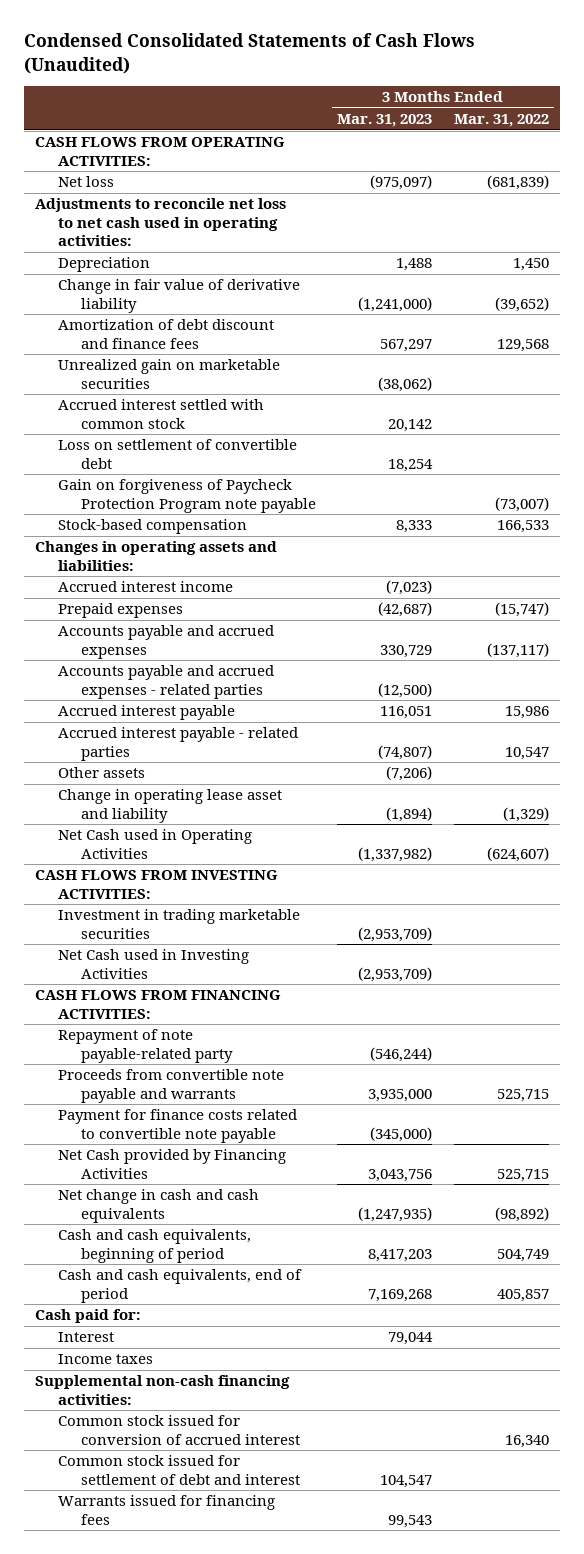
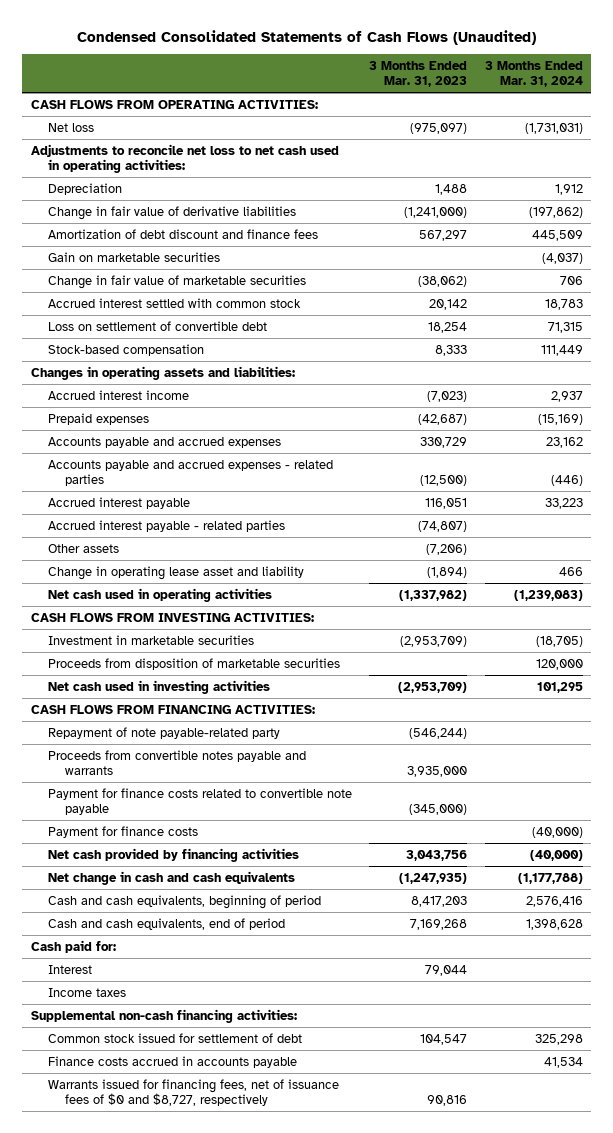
- | 3 Months Ended Mar. 31, 2023 | 3 Months Ended Mar. 31, 2022
+ | 3 Months Ended Mar. 31, 2023 | 3 Months Ended Mar. 31, 2024
- Change in fair value of derivative liability | (1,241,000) | (39,652)
+ Change in fair value of derivative liabilities | (1,241,000) | (197,862)
- Unrealized gain on marketable securities | (38,062) |
+ Gain on marketable securities | | (4,037)
+ Change in fair value of marketable securities | (38,062) | 706
- Gain on forgiveness of Paycheck Protection Program note payable | | (73,007)
- Net Cash used in Operating Activities | (1,337,982) | (624,607)
+ Net cash used in operating activities | (1,337,982) | (1,239,083)
- Investment in trading marketable securities | (2,953,709) |
- Net Cash used in Investing Activities | (2,953,709) |
+ Investment in marketable securities | (2,953,709) | (18,705)
+ Proceeds from disposition of marketable securities | | 120,000
+ Net cash used in investing activities | (2,953,709) | 101,295
- Proceeds from convertible note payable and warrants | 3,935,000 | 525,715
+ Proceeds from convertible notes payable and warrants | 3,935,000 |
- Net Cash provided by Financing Activities | 3,043,756 | 525,715
+ Payment for finance costs | | (40,000)
+ Net cash provided by financing activities | 3,043,756 | (40,000)
- Common stock issued for conversion of accrued interest | | 16,340
- Common stock issued for settlement of debt and interest | 104,547 |
- Warrants issued for financing fees | 99,543 |
+ Common stock issued for settlement of debt | 104,547 | 325,298
+ Finance costs accrued in accounts payable | | 41,534
+ Warrants issued for financing fees, net of issuance fees of $0 and $8,727, respectively | 90,816 |

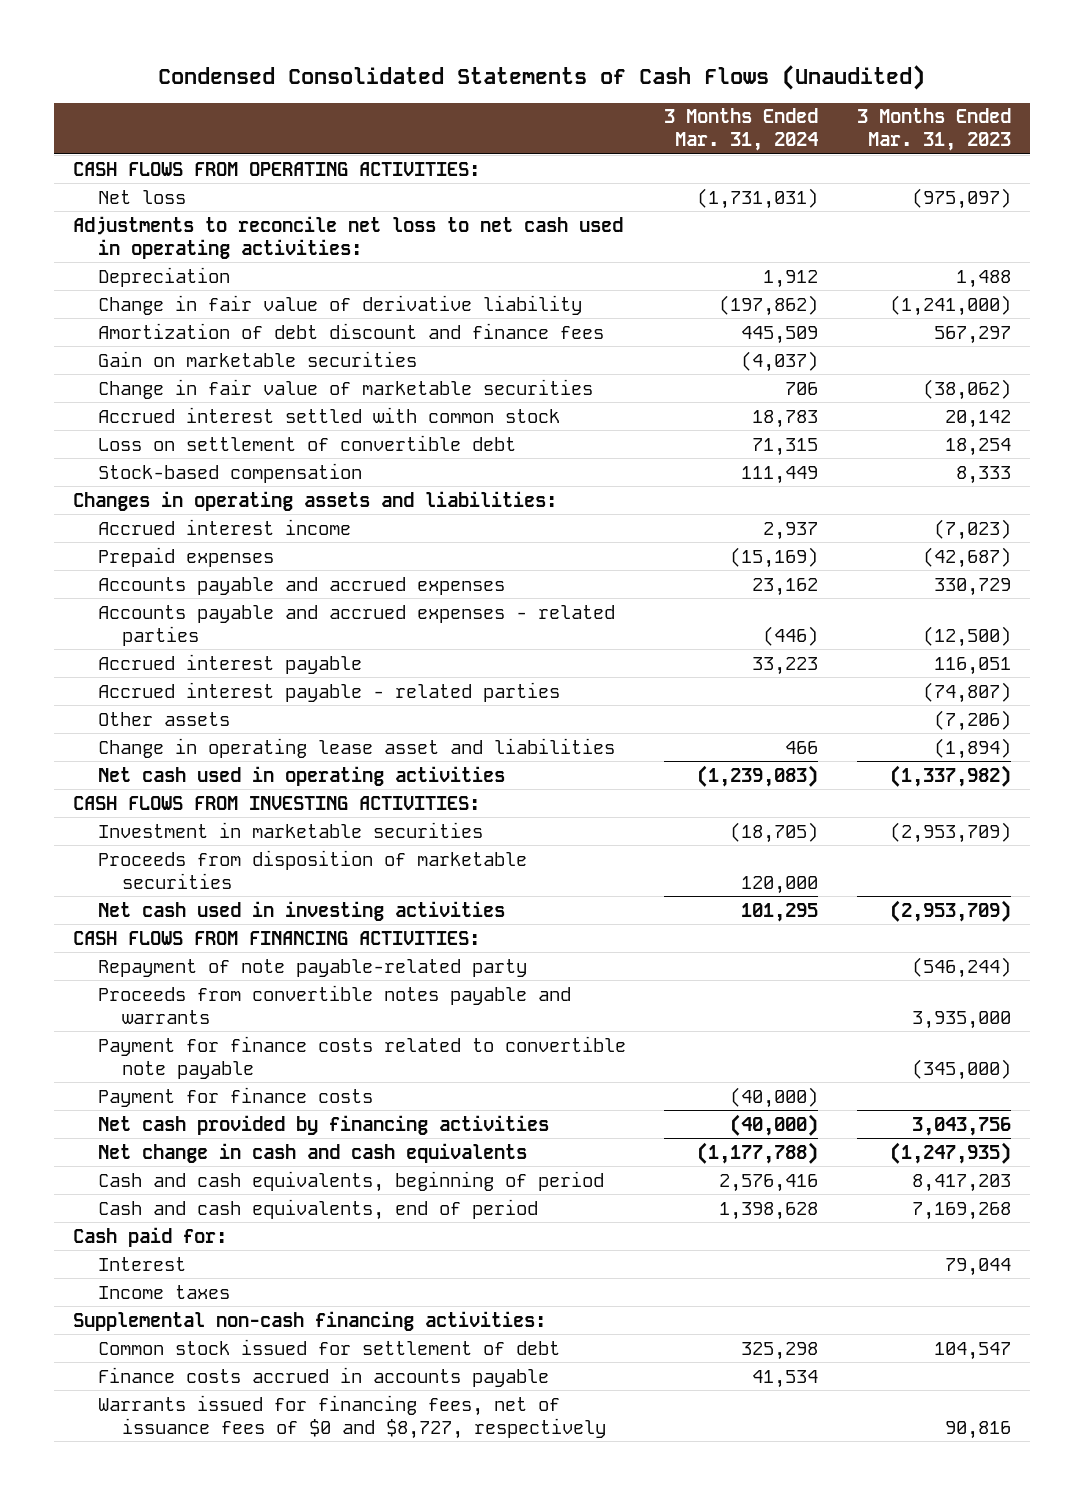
- | 3 Months Ended Mar. 31, 2023 | 3 Months Ended Mar. 31, 2024
+ | 3 Months Ended Mar. 31, 2024 | 3 Months Ended Mar. 31, 2023
- Change in fair value of derivative liabilities | (1,241,000) | (197,862)
+ Change in fair value of derivative liability | (197,862) | (1,241,000)
- Change in operating lease asset and liability | (1,894) | 466
+ Change in operating lease asset and liabilities | 466 | (1,894)

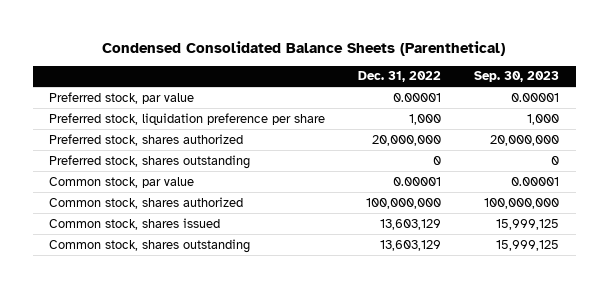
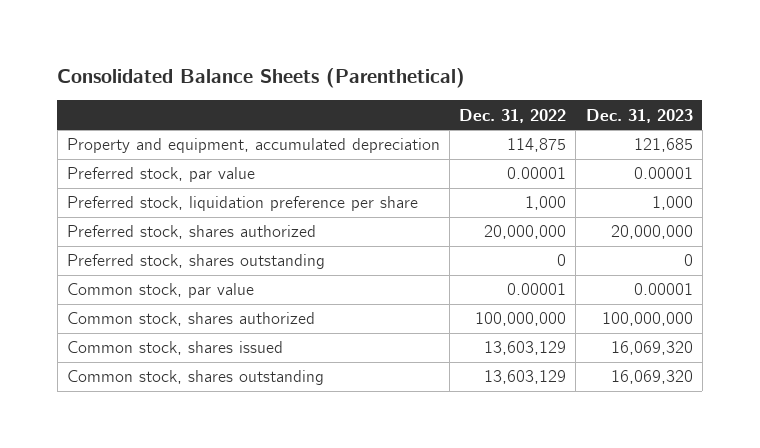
- Condensed Consolidated Balance Sheets (Parenthetical)
+ Consolidated Balance Sheets (Parenthetical)
- | Dec. 31, 2022 | Sep. 30, 2023
+ | Dec. 31, 2022 | Dec. 31, 2023
+ Property and equipment, accumulated depreciation | 114,875 | 121,685

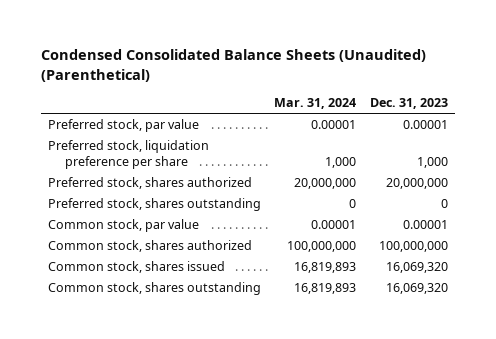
- Consolidated Balance Sheets (Parenthetical)
+ Condensed Consolidated Balance Sheets (Unaudited) (Parenthetical)
- | Dec. 31, 2022 | Dec. 31, 2023
+ | Mar. 31, 2024 | Dec. 31, 2023
- Property and equipment, accumulated depreciation | 114,875 | 121,685

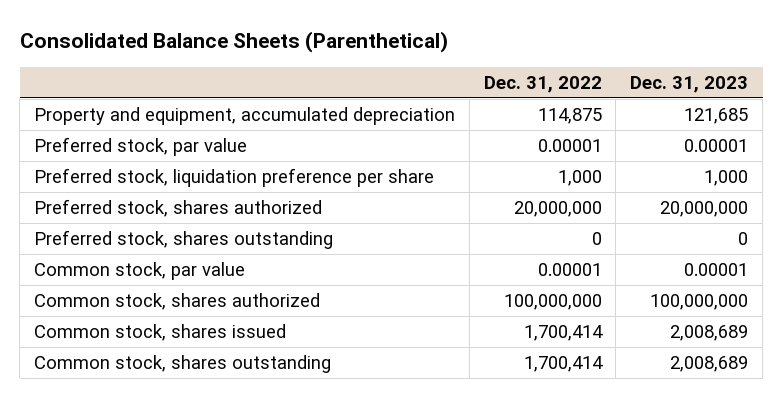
- Condensed Consolidated Balance Sheets (Unaudited) (Parenthetical)
+ Consolidated Balance Sheets (Parenthetical)
- | Mar. 31, 2024 | Dec. 31, 2023
+ | Dec. 31, 2022 | Dec. 31, 2023
+ Property and equipment, accumulated depreciation | 114,875 | 121,685
- Common stock, shares issued | 16,819,893 | 16,069,320
- Common stock, shares outstanding | 16,819,893 | 16,069,320
+ Common stock, shares issued | 1,700,414 | 2,008,689
+ Common stock, shares outstanding | 1,700,414 | 2,008,689

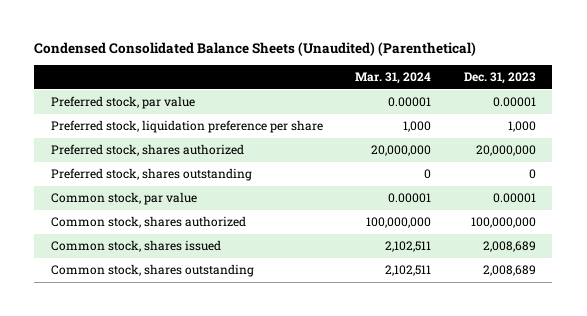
- Consolidated Balance Sheets (Parenthetical)
+ Condensed Consolidated Balance Sheets (Unaudited) (Parenthetical)
- | Dec. 31, 2022 | Dec. 31, 2023
+ | Mar. 31, 2024 | Dec. 31, 2023
- Property and equipment, accumulated depreciation | 114,875 | 121,685

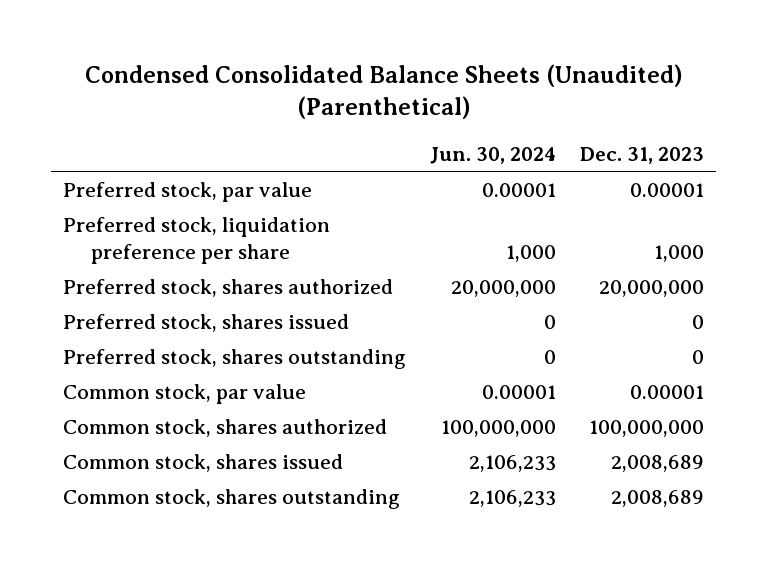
- | Mar. 31, 2024 | Dec. 31, 2023
+ | Jun. 30, 2024 | Dec. 31, 2023
+ Preferred stock, shares issued | 0 | 0

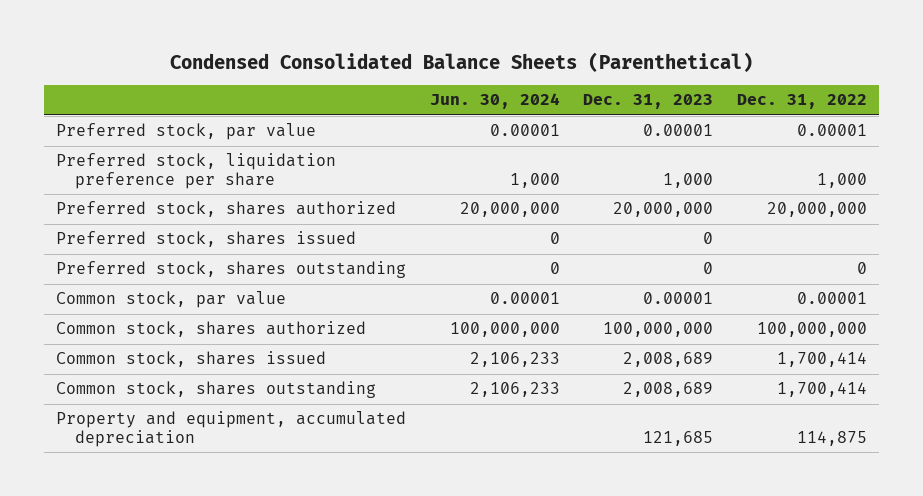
- Condensed Consolidated Balance Sheets (Unaudited) (Parenthetical)
+ Condensed Consolidated Balance Sheets (Parenthetical)
- | Jun. 30, 2024 | Dec. 31, 2023
+ | Jun. 30, 2024 | Dec. 31, 2023 | Dec. 31, 2022
+ Property and equipment, accumulated depreciation | | 121,685 | 114,875

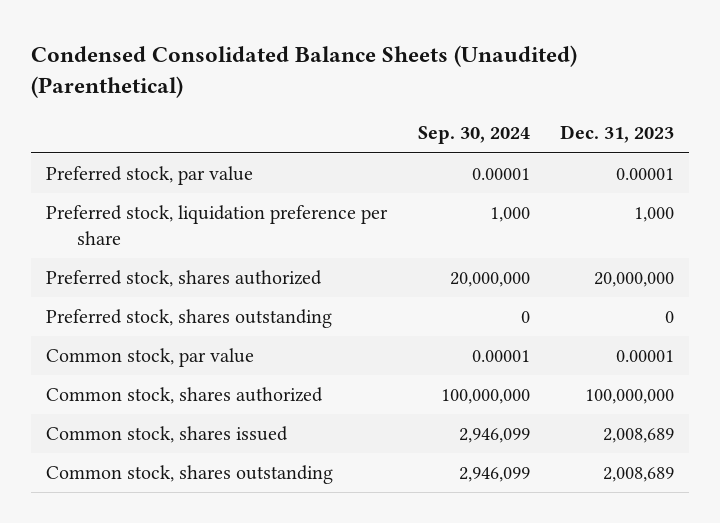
- Condensed Consolidated Balance Sheets (Parenthetical)
+ Condensed Consolidated Balance Sheets (Unaudited) (Parenthetical)
- | Jun. 30, 2024 | Dec. 31, 2023 | Dec. 31, 2022
+ | Sep. 30, 2024 | Dec. 31, 2023
- Preferred stock, shares issued | 0 | 0 |
- Property and equipment, accumulated depreciation | | 121,685 | 114,875

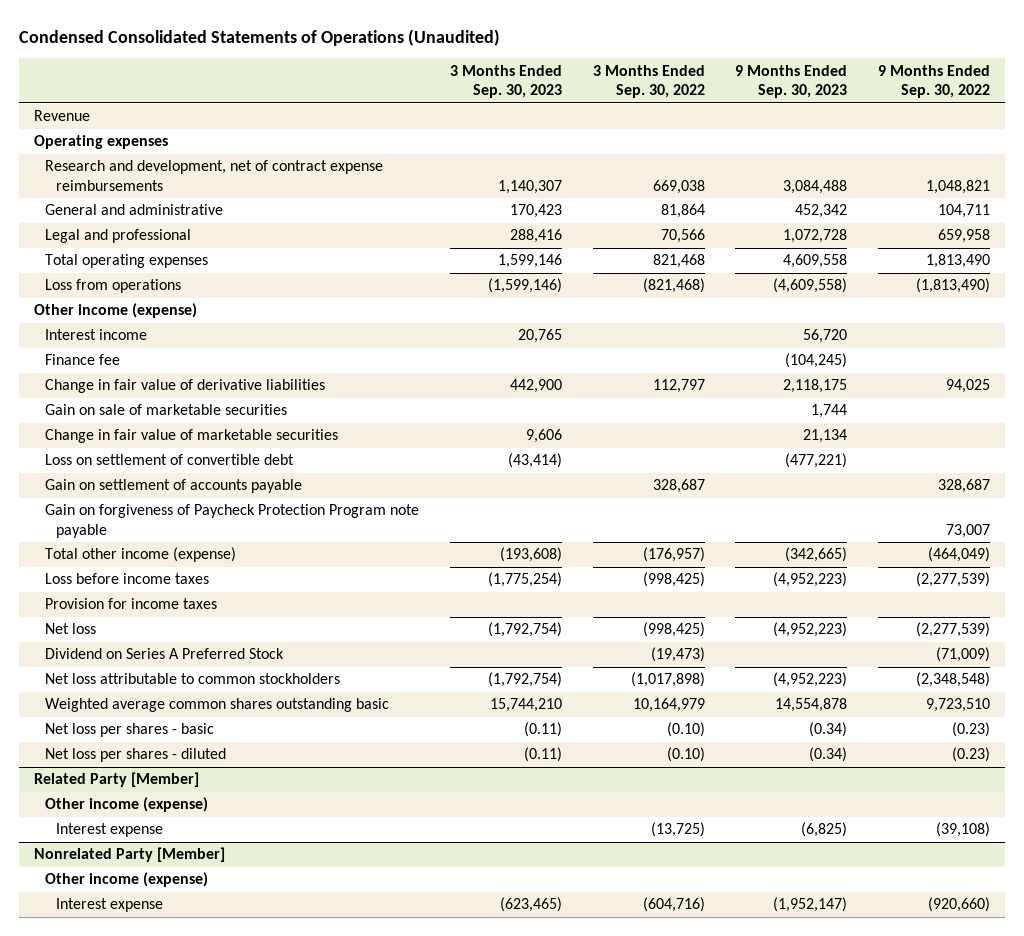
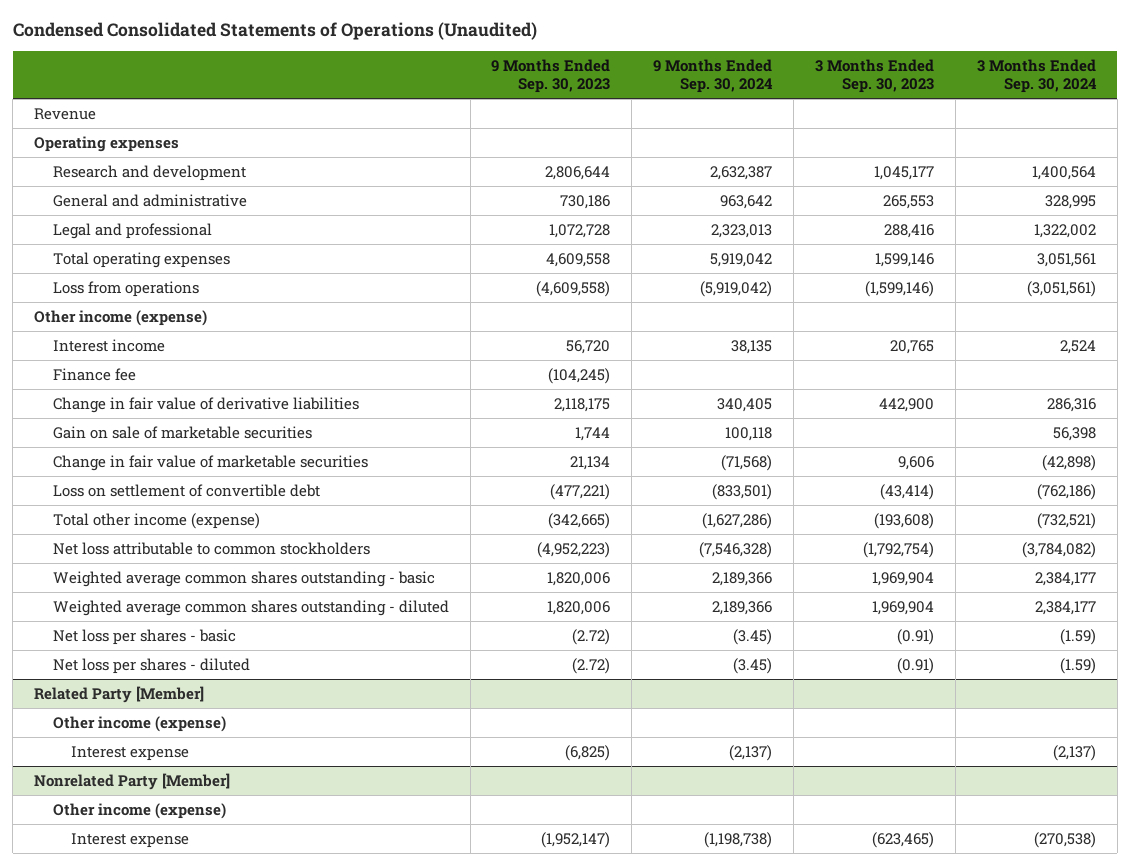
- | 3 Months Ended Sep. 30, 2023 | 3 Months Ended Sep. 30, 2022 | 9 Months Ended Sep. 30, 2023 | 9 Months Ended Sep. 30, 2022
+ | 9 Months Ended Sep. 30, 2023 | 9 Months Ended Sep. 30, 2024 | 3 Months Ended Sep. 30, 2023 | 3 Months Ended Sep. 30, 2024
- Research and development, net of contract expense reimbursements | 1,140,307 | 669,038 | 3,084,488 | 1,048,821
- General and administrative | 170,423 | 81,864 | 452,342 | 104,711
+ Research and development | 2,806,644 | 2,632,387 | 1,045,177 | 1,400,564
+ General and administrative | 730,186 | 963,642 | 265,553 | 328,995
- Gain on settlement of accounts payable | | 328,687 | | 328,687
- Gain on forgiveness of Paycheck Protection Program note payable | | | | 73,007
- Loss before income taxes | (1,775,254) | (998,425) | (4,952,223) | (2,277,539)
- Provision for income taxes
- Net loss | (1,792,754) | (998,425) | (4,952,223) | (2,277,539)
- Dividend on Series A Preferred Stock | | (19,473) | | (71,009)
- Weighted average common shares outstanding basic | 15,744,210 | 10,164,979 | 14,554,878 | 9,723,510
- Net loss per shares - basic | (0.11) | (0.10) | (0.34) | (0.23)
- Net loss per shares - diluted | (0.11) | (0.10) | (0.34) | (0.23)
+ Weighted average common shares outstanding - basic | 1,820,006 | 2,189,366 | 1,969,904 | 2,384,177
+ Weighted average common shares outstanding - diluted | 1,820,006 | 2,189,366 | 1,969,904 | 2,384,177
+ Net loss per shares - basic | (2.72) | (3.45) | (0.91) | (1.59)
+ Net loss per shares - diluted | (2.72) | (3.45) | (0.91) | (1.59)

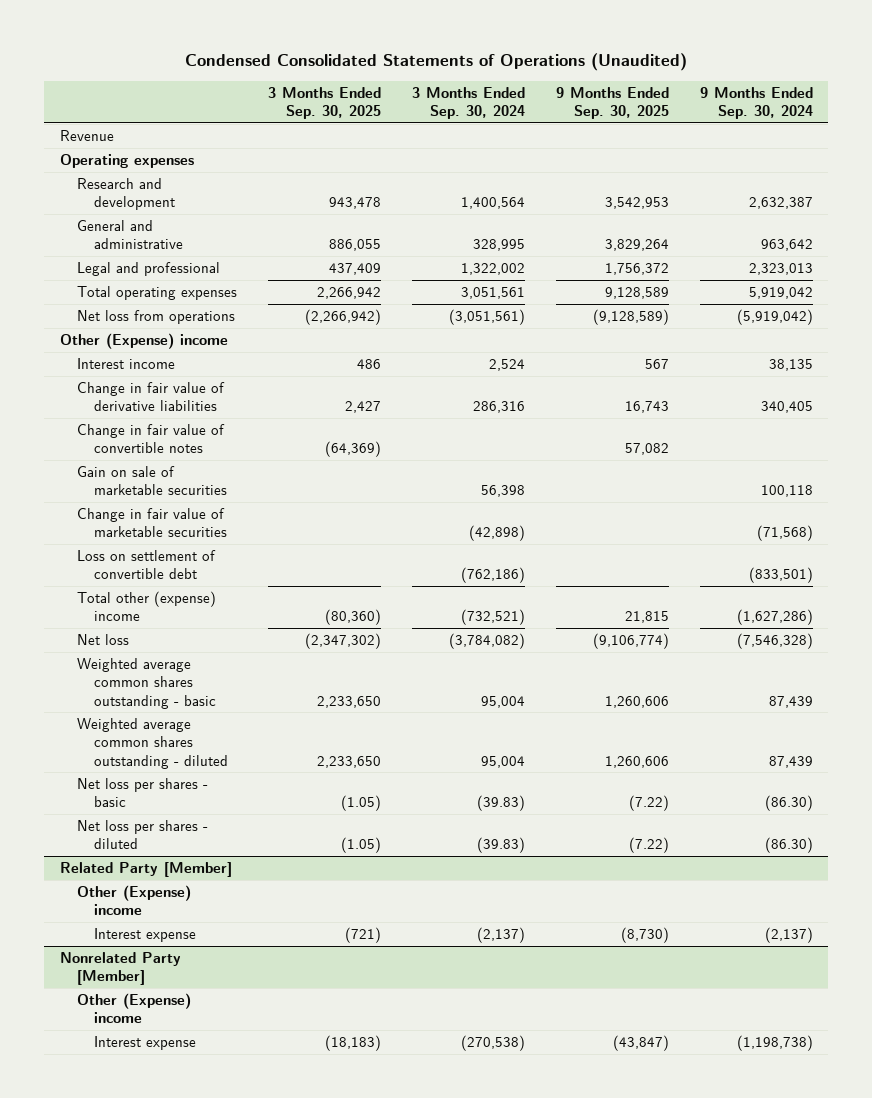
- | 9 Months Ended Sep. 30, 2023 | 9 Months Ended Sep. 30, 2024 | 3 Months Ended Sep. 30, 2023 | 3 Months Ended Sep. 30, 2024
+ | 3 Months Ended Sep. 30, 2025 | 3 Months Ended Sep. 30, 2024 | 9 Months Ended Sep. 30, 2025 | 9 Months Ended Sep. 30, 2024
- Loss from operations | (4,609,558) | (5,919,042) | (1,599,146) | (3,051,561)
- Other income (expense)
+ Net loss from operations | (2,266,942) | (3,051,561) | (9,128,589) | (5,919,042)
+ Other (Expense) income
- Finance fee | (104,245) | | |
+ Change in fair value of convertible notes | (64,369) | | 57,082 |
- Total other income (expense) | (342,665) | (1,627,286) | (193,608) | (732,521)
- Net loss attributable to common stockholders | (4,952,223) | (7,546,328) | (1,792,754) | (3,784,082)
- Weighted average common shares outstanding - basic | 1,820,006 | 2,189,366 | 1,969,904 | 2,384,177
- Weighted average common shares outstanding - diluted | 1,820,006 | 2,189,366 | 1,969,904 | 2,384,177
- Net loss per shares - basic | (2.72) | (3.45) | (0.91) | (1.59)
- Net loss per shares - diluted | (2.72) | (3.45) | (0.91) | (1.59)
+ Total other (expense) income | (80,360) | (732,521) | 21,815 | (1,627,286)
+ Net loss | (2,347,302) | (3,784,082) | (9,106,774) | (7,546,328)
+ Weighted average common shares outstanding - basic | 2,233,650 | 95,004 | 1,260,606 | 87,439
+ Weighted average common shares outstanding - diluted | 2,233,650 | 95,004 | 1,260,606 | 87,439
+ Net loss per shares - basic | (1.05) | (39.83) | (7.22) | (86.30)
+ Net loss per shares - diluted | (1.05) | (39.83) | (7.22) | (86.30)
@ Related Party [Member]
- Other income (expense)
+ Other (Expense) income
@ Nonrelated Party [Member]
- Other income (expense)
+ Other (Expense) income

